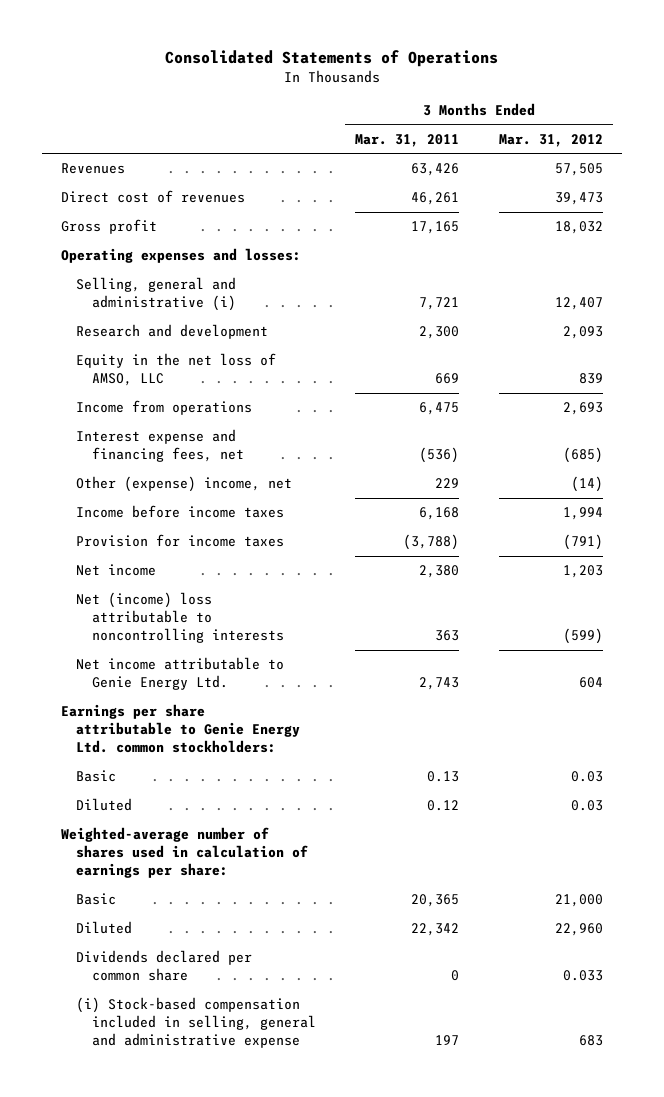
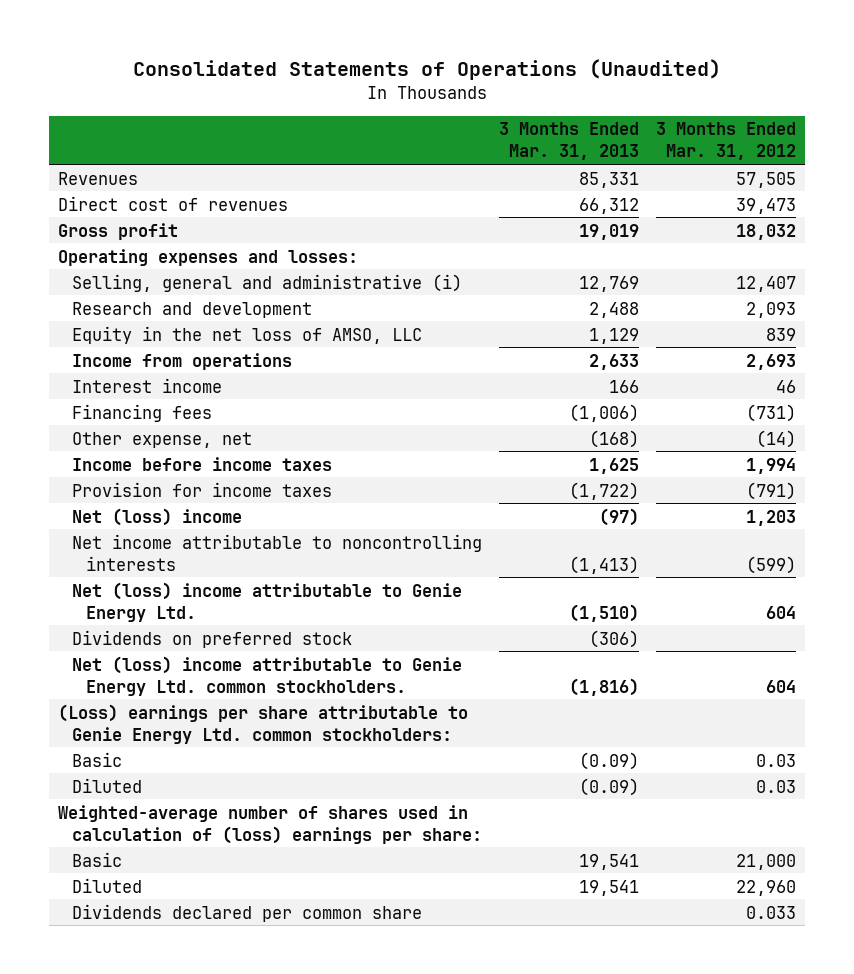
- Consolidated Statements of Operations
+ Consolidated Statements of Operations (Unaudited)
- | 3 Months Ended Mar. 31, 2011 | 3 Months Ended Mar. 31, 2012
+ | 3 Months Ended Mar. 31, 2013 | 3 Months Ended Mar. 31, 2012
- Interest expense and financing fees, net | (536) | (685)
- Other (expense) income, net | 229 | (14)
+ Interest income | 166 | 46
+ Financing fees | (1,006) | (731)
+ Other expense, net | (168) | (14)
- Net income | 2,380 | 1,203
- Net (income) loss attributable to noncontrolling interests | 363 | (599)
- Net income attributable to Genie Energy Ltd. | 2,743 | 604
- Earnings per share attributable to Genie Energy Ltd. common stockholders:
+ Net (loss) income | (97) | 1,203
+ Net income attributable to noncontrolling interests | (1,413) | (599)
+ Net (loss) income attributable to Genie Energy Ltd. | (1,510) | 604
+ Dividends on preferred stock | (306) |
+ Net (loss) income attributable to Genie Energy Ltd. common stockholders. | (1,816) | 604
+ (Loss) earnings per share attributable to Genie Energy Ltd. common stockholders:
- Weighted-average number of shares used in calculation of earnings per share:
+ Weighted-average number of shares used in calculation of (loss) earnings per share:
- (i) Stock-based compensation included in selling, general and administrative expense | 197 | 683

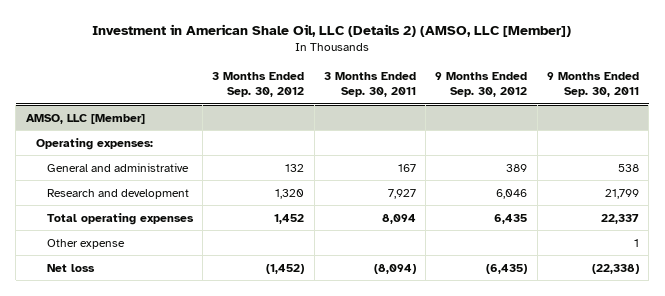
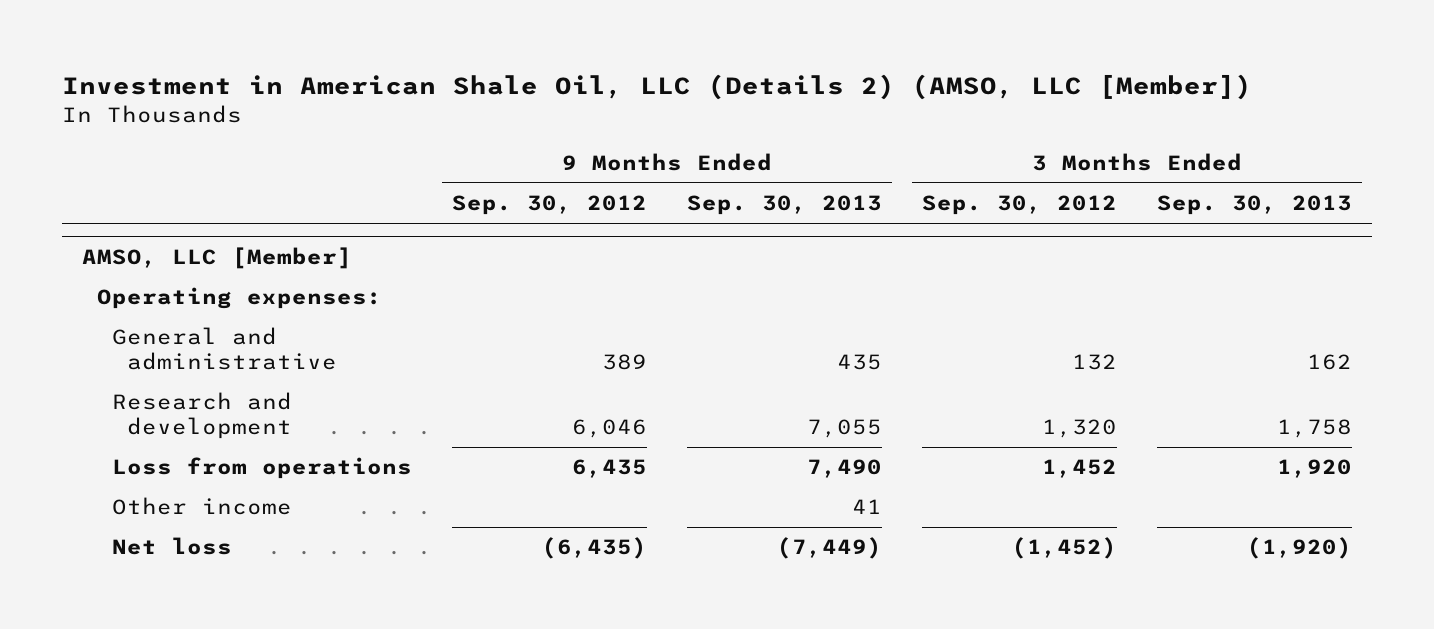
- | 3 Months Ended Sep. 30, 2012 | 3 Months Ended Sep. 30, 2011 | 9 Months Ended Sep. 30, 2012 | 9 Months Ended Sep. 30, 2011
+ | 9 Months Ended Sep. 30, 2012 | 9 Months Ended Sep. 30, 2013 | 3 Months Ended Sep. 30, 2012 | 3 Months Ended Sep. 30, 2013
@ AMSO, LLC [Member]
- Total operating expenses | 1,452 | 8,094 | 6,435 | 22,337
- Other expense | | | | 1
+ Loss from operations | 6,435 | 7,490 | 1,452 | 1,920
+ Other income | | 41 | |

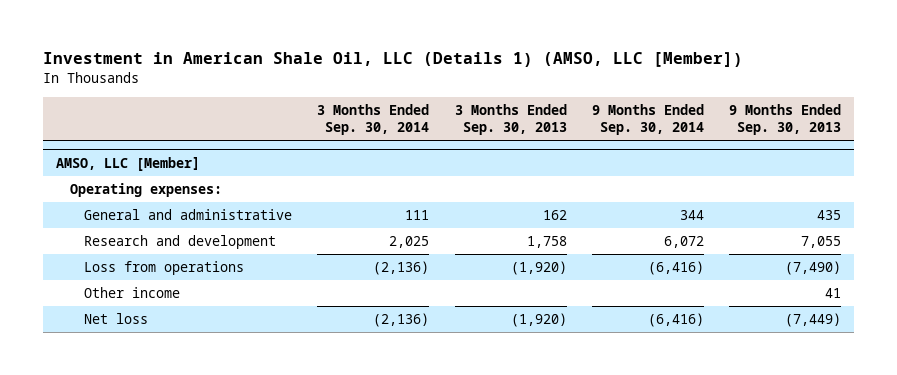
- Investment in American Shale Oil, LLC (Details 2) (AMSO, LLC [Member])
+ Investment in American Shale Oil, LLC (Details 1) (AMSO, LLC [Member])
- | 9 Months Ended Sep. 30, 2012 | 9 Months Ended Sep. 30, 2013 | 3 Months Ended Sep. 30, 2012 | 3 Months Ended Sep. 30, 2013
+ | 3 Months Ended Sep. 30, 2014 | 3 Months Ended Sep. 30, 2013 | 9 Months Ended Sep. 30, 2014 | 9 Months Ended Sep. 30, 2013
@ AMSO, LLC [Member]
- Loss from operations | 6,435 | 7,490 | 1,452 | 1,920
+ Loss from operations | (2,136) | (1,920) | (6,416) | (7,490)

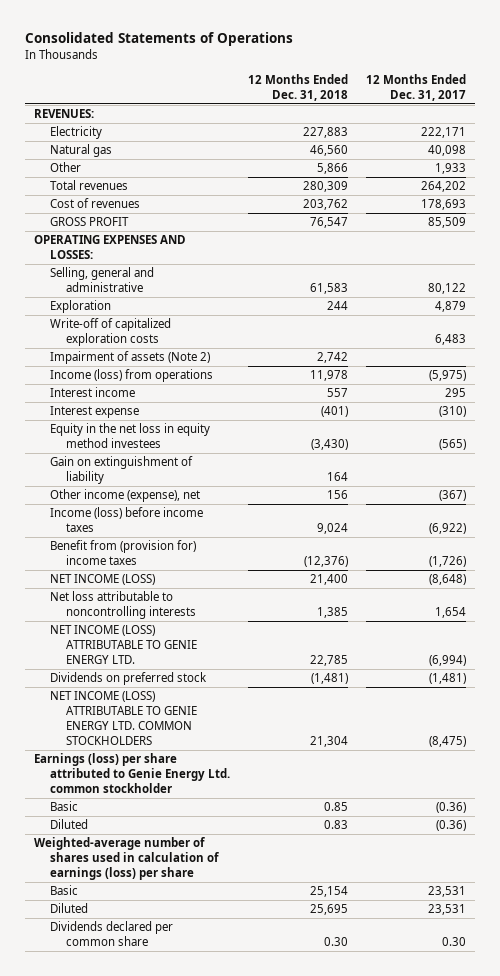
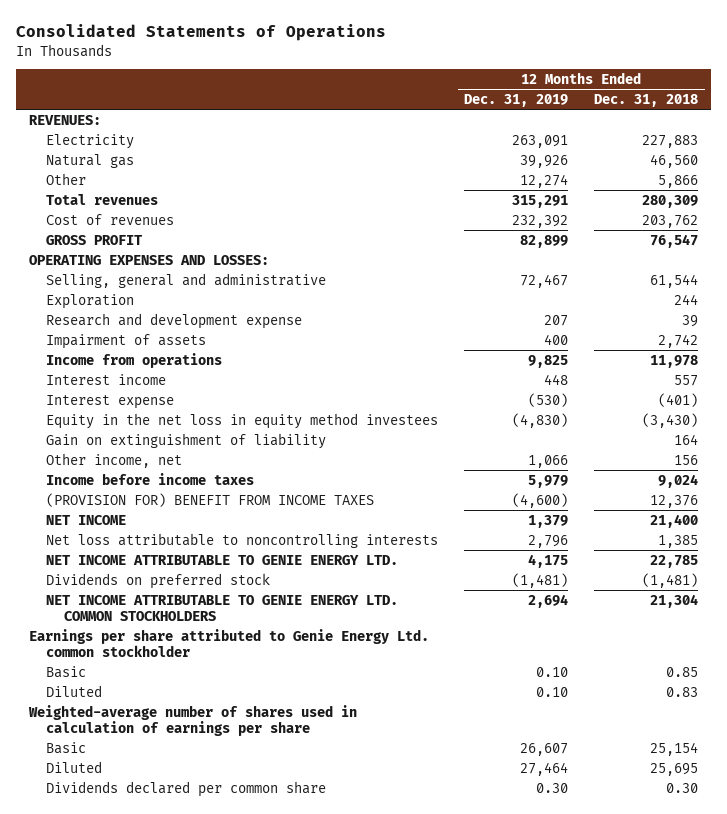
- | 12 Months Ended Dec. 31, 2018 | 12 Months Ended Dec. 31, 2017
+ | 12 Months Ended Dec. 31, 2019 | 12 Months Ended Dec. 31, 2018
- Selling, general and administrative | 61,583 | 80,122
+ Selling, general and administrative | 72,467 | 61,544
- Write-off of capitalized exploration costs | | 6,483
- Impairment of assets (Note 2) | 2,742 |
- Income (loss) from operations | 11,978 | (5,975)
+ Research and development expense | 207 | 39
+ Impairment of assets | 400 | 2,742
+ Income from operations | 9,825 | 11,978
- Other income (expense), net | 156 | (367)
- Income (loss) before income taxes | 9,024 | (6,922)
- Benefit from (provision for) income taxes | (12,376) | (1,726)
- NET INCOME (LOSS) | 21,400 | (8,648)
+ Other income, net | 1,066 | 156
+ Income before income taxes | 5,979 | 9,024
+ (PROVISION FOR) BENEFIT FROM INCOME TAXES | (4,600) | 12,376
+ NET INCOME | 1,379 | 21,400
- NET INCOME (LOSS) ATTRIBUTABLE TO GENIE ENERGY LTD. | 22,785 | (6,994)
+ NET INCOME ATTRIBUTABLE TO GENIE ENERGY LTD. | 4,175 | 22,785
- NET INCOME (LOSS) ATTRIBUTABLE TO GENIE ENERGY LTD. COMMON STOCKHOLDERS | 21,304 | (8,475)
- Earnings (loss) per share attributed to Genie Energy Ltd. common stockholder
+ NET INCOME ATTRIBUTABLE TO GENIE ENERGY LTD. COMMON STOCKHOLDERS | 2,694 | 21,304
+ Earnings per share attributed to Genie Energy Ltd. common stockholder
- Weighted-average number of shares used in calculation of earnings (loss) per share
+ Weighted-average number of shares used in calculation of earnings per share

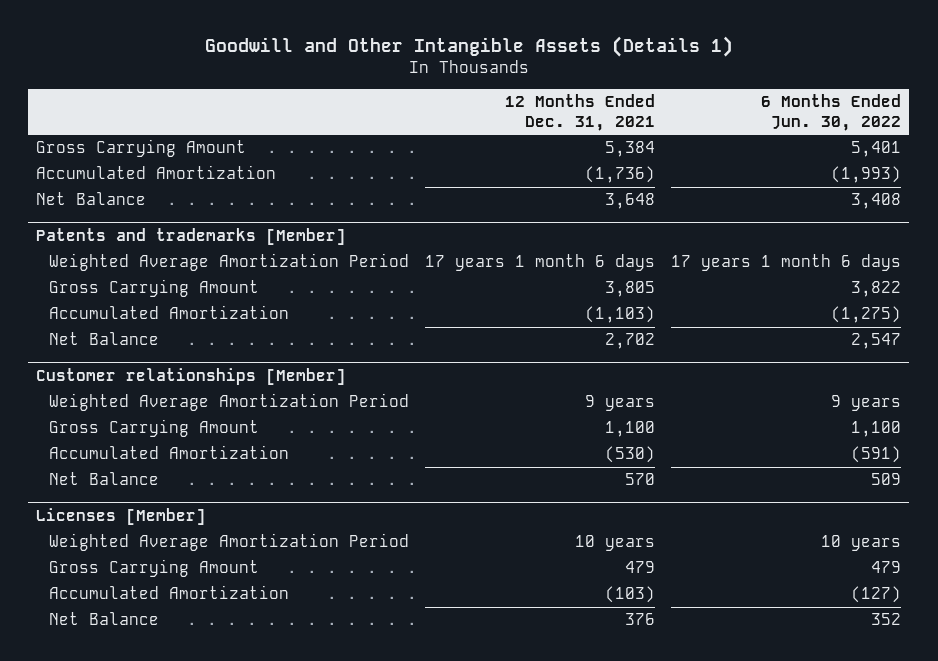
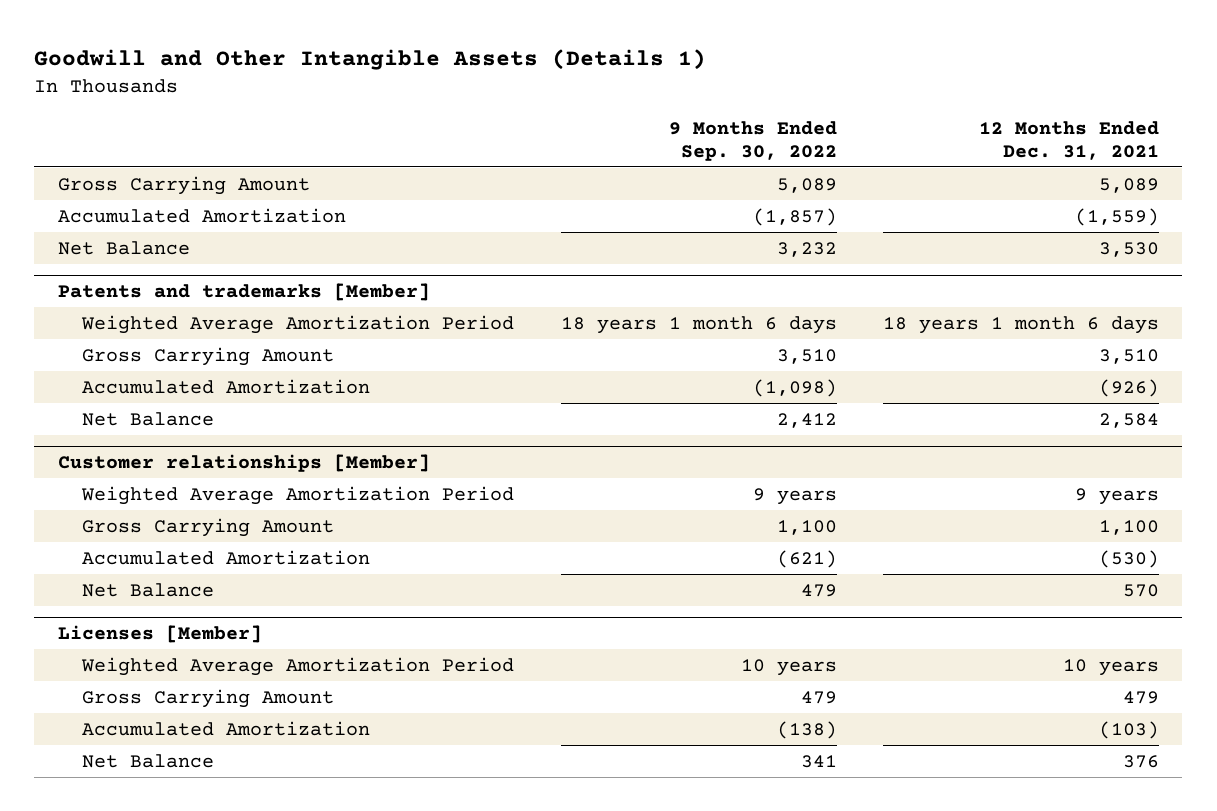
- | 12 Months Ended Dec. 31, 2021 | 6 Months Ended Jun. 30, 2022
+ | 9 Months Ended Sep. 30, 2022 | 12 Months Ended Dec. 31, 2021
- Gross Carrying Amount | 5,384 | 5,401
- Accumulated Amortization | (1,736) | (1,993)
- Net Balance | 3,648 | 3,408
+ Gross Carrying Amount | 5,089 | 5,089
+ Accumulated Amortization | (1,857) | (1,559)
+ Net Balance | 3,232 | 3,530
@ Patents and trademarks [Member]
- Weighted Average Amortization Period | 17 years 1 month 6 days | 17 years 1 month 6 days
- Gross Carrying Amount | 3,805 | 3,822
- Accumulated Amortization | (1,103) | (1,275)
- Net Balance | 2,702 | 2,547
+ Weighted Average Amortization Period | 18 years 1 month 6 days | 18 years 1 month 6 days
+ Gross Carrying Amount | 3,510 | 3,510
+ Accumulated Amortization | (1,098) | (926)
+ Net Balance | 2,412 | 2,584

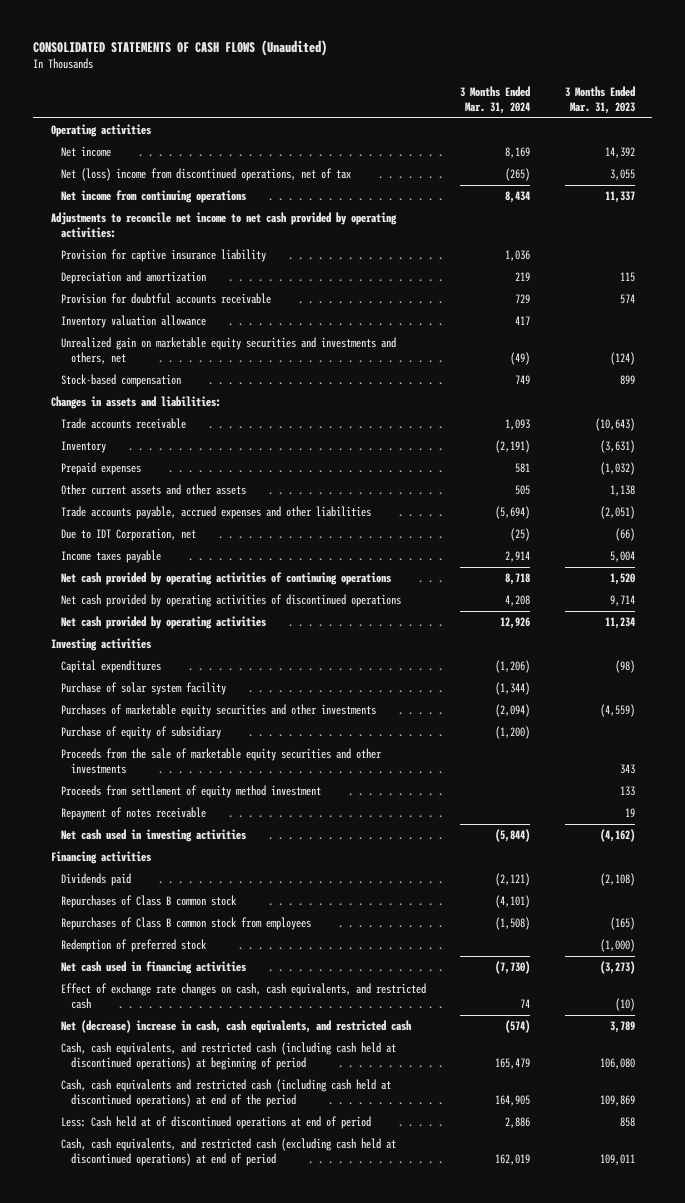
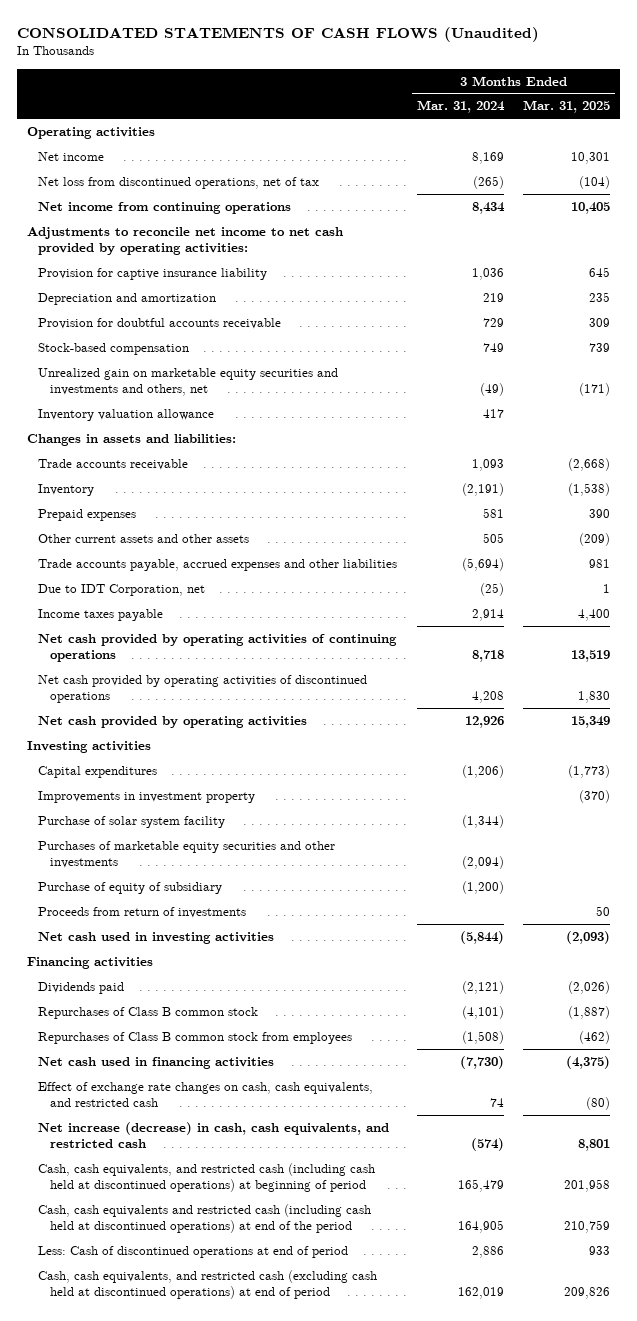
- | 3 Months Ended Mar. 31, 2024 | 3 Months Ended Mar. 31, 2023
+ | 3 Months Ended Mar. 31, 2024 | 3 Months Ended Mar. 31, 2025
- Net (loss) income from discontinued operations, net of tax | (265) | 3,055
+ Net loss from discontinued operations, net of tax | (265) | (104)
moved down: Unrealized gain on marketable equity securities and investments and others, net | (49) | (171)
moved down: Inventory valuation allowance | 417 |
+ Improvements in investment property | | (370)
- Proceeds from the sale of marketable equity securities and other investments | | 343
- Proceeds from settlement of equity method investment | | 133
- Repayment of notes receivable | | 19
+ Proceeds from return of investments | | 50
- Redemption of preferred stock | | (1,000)
- Net (decrease) increase in cash, cash equivalents, and restricted cash | (574) | 3,789
+ Net increase (decrease) in cash, cash equivalents, and restricted cash | (574) | 8,801
- Less: Cash held at of discontinued operations at end of period | 2,886 | 858
+ Less: Cash of discontinued operations at end of period | 2,886 | 933

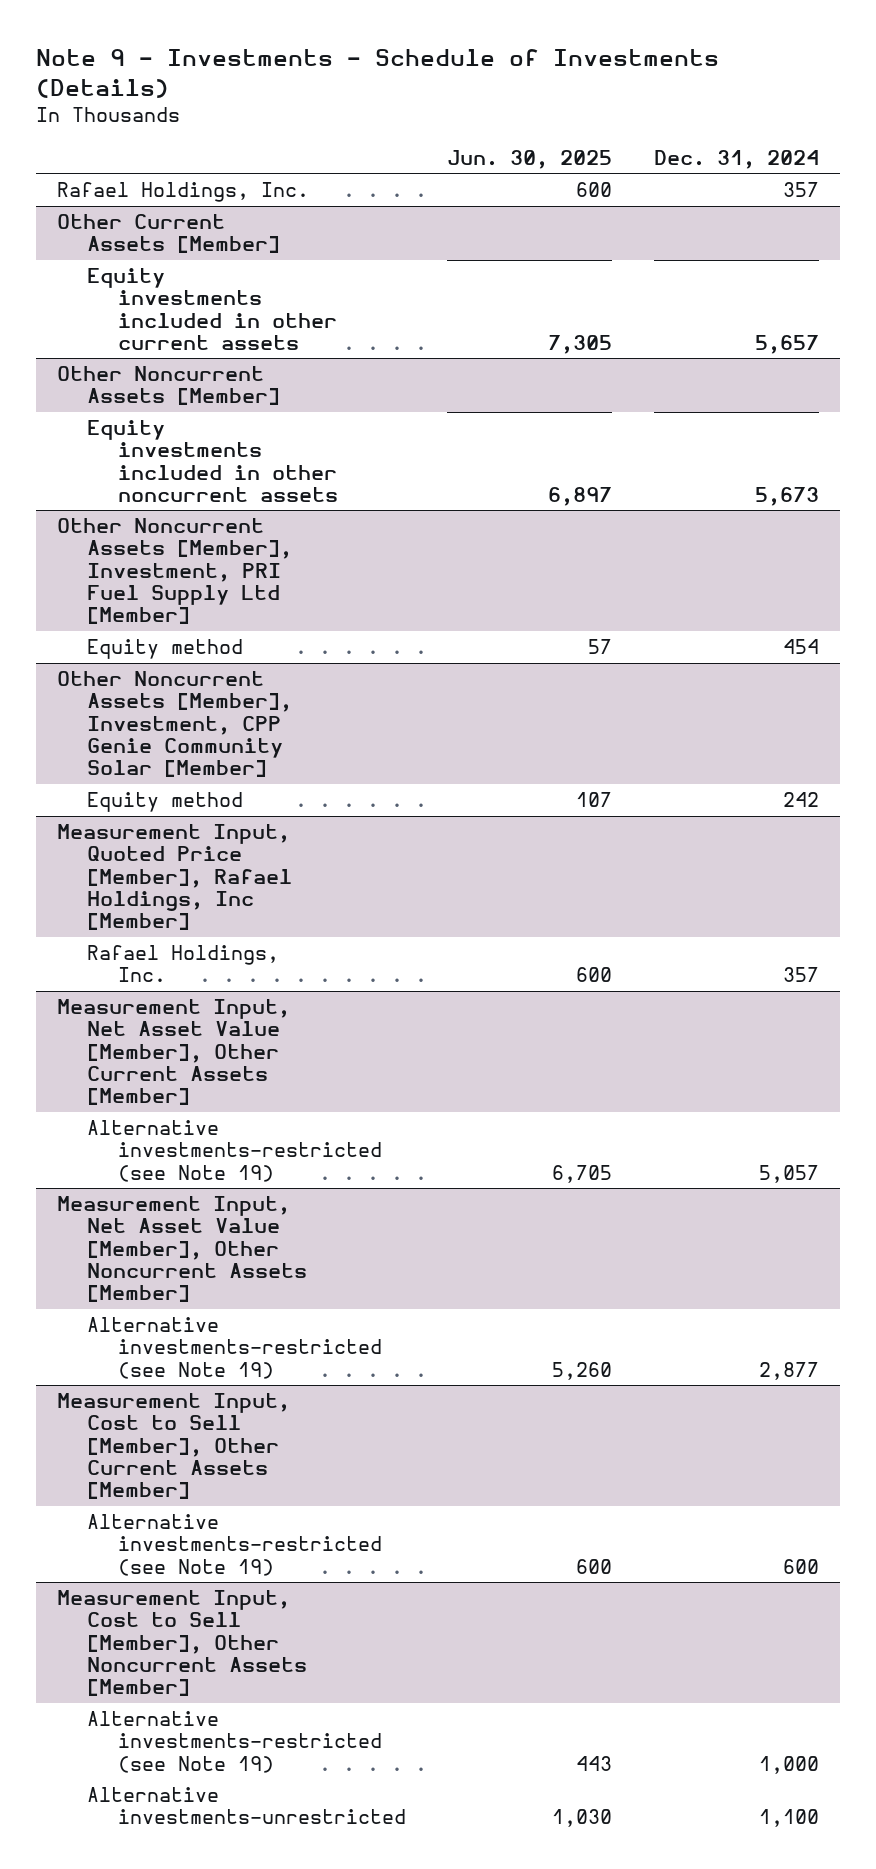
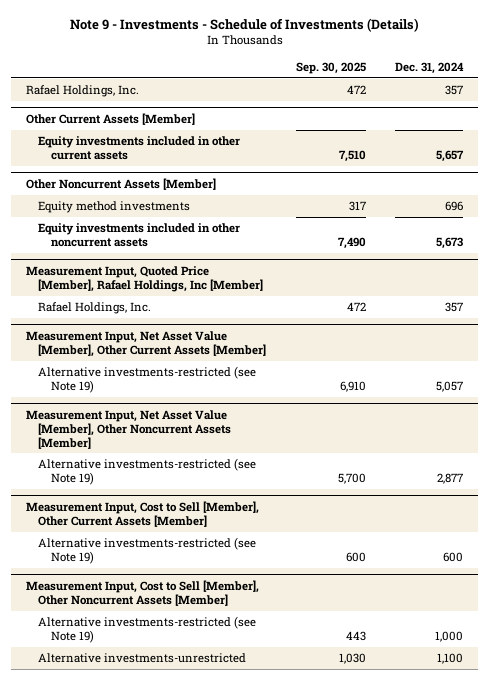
- | Jun. 30, 2025 | Dec. 31, 2024
+ | Sep. 30, 2025 | Dec. 31, 2024
@ Other Noncurrent Assets [Member]
+ Equity method investments | 317 | 696
- Other Noncurrent Assets [Member], Investment, PRI Fuel Supply Ltd [Member]
- Equity method | 57 | 454
- Other Noncurrent Assets [Member], Investment, CPP Genie Community Solar [Member]
- Equity method | 107 | 242

